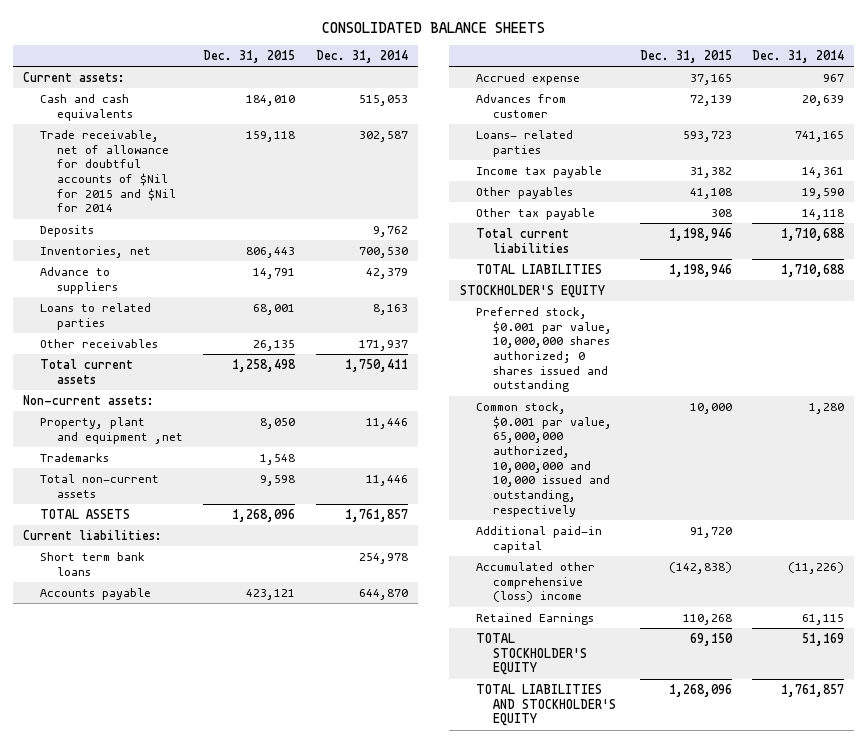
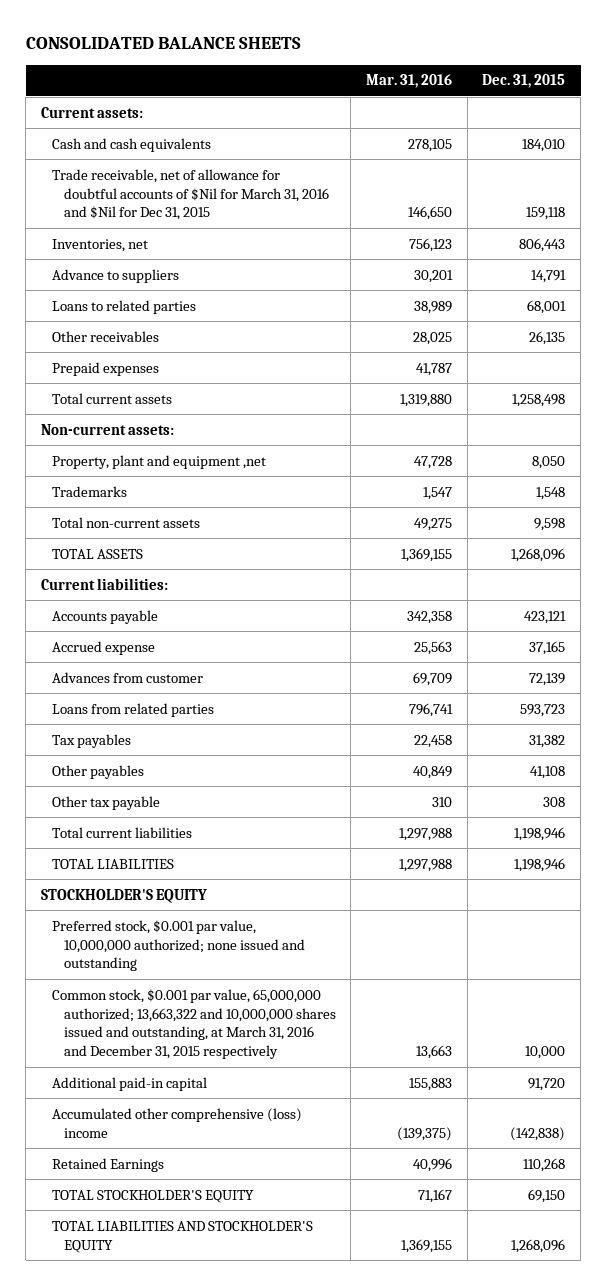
- | Dec. 31, 2015 | Dec. 31, 2014
+ | Mar. 31, 2016 | Dec. 31, 2015
- Trade receivable, net of allowance for doubtful accounts of $Nil for 2015 and $Nil for 2014 | 159,118 | 302,587
- Deposits | | 9,762
+ Trade receivable, net of allowance for doubtful accounts of $Nil for March 31, 2016 and $Nil for Dec 31, 2015 | 146,650 | 159,118
+ Prepaid expenses | 41,787 |
- Short term bank loans | | 254,978
- Loans- related parties | 593,723 | 741,165
- Income tax payable | 31,382 | 14,361
+ Loans from related parties | 796,741 | 593,723
+ Tax payables | 22,458 | 31,382
- Preferred stock, $0.001 par value, 10,000,000 shares authorized; 0 shares issued and outstanding
- Common stock, $0.001 par value, 65,000,000 authorized, 10,000,000 and 10,000 issued and outstanding, respectively | 10,000 | 1,280
+ Preferred stock, $0.001 par value, 10,000,000 authorized; none issued and outstanding
+ Common stock, $0.001 par value, 65,000,000 authorized; 13,663,322 and 10,000,000 shares issued and outstanding, at March 31, 2016 and December 31, 2015 respectively | 13,663 | 10,000

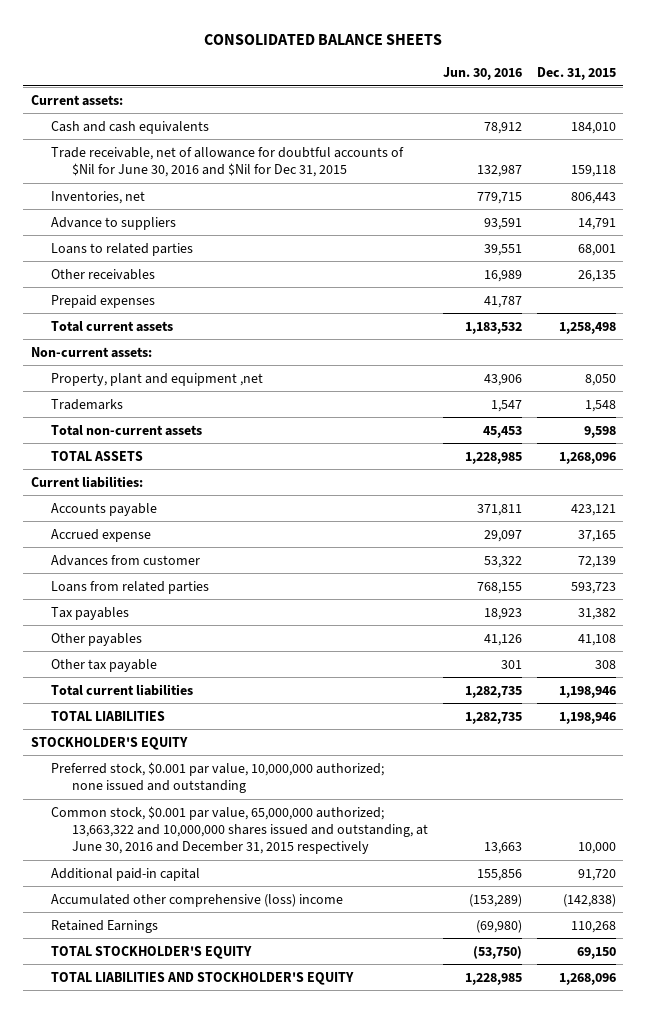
- | Mar. 31, 2016 | Dec. 31, 2015
+ | Jun. 30, 2016 | Dec. 31, 2015
- Trade receivable, net of allowance for doubtful accounts of $Nil for March 31, 2016 and $Nil for Dec 31, 2015 | 146,650 | 159,118
+ Trade receivable, net of allowance for doubtful accounts of $Nil for June 30, 2016 and $Nil for Dec 31, 2015 | 132,987 | 159,118
- Common stock, $0.001 par value, 65,000,000 authorized; 13,663,322 and 10,000,000 shares issued and outstanding, at March 31, 2016 and December 31, 2015 respectively | 13,663 | 10,000
+ Common stock, $0.001 par value, 65,000,000 authorized; 13,663,322 and 10,000,000 shares issued and outstanding, at June 30, 2016 and December 31, 2015 respectively | 13,663 | 10,000

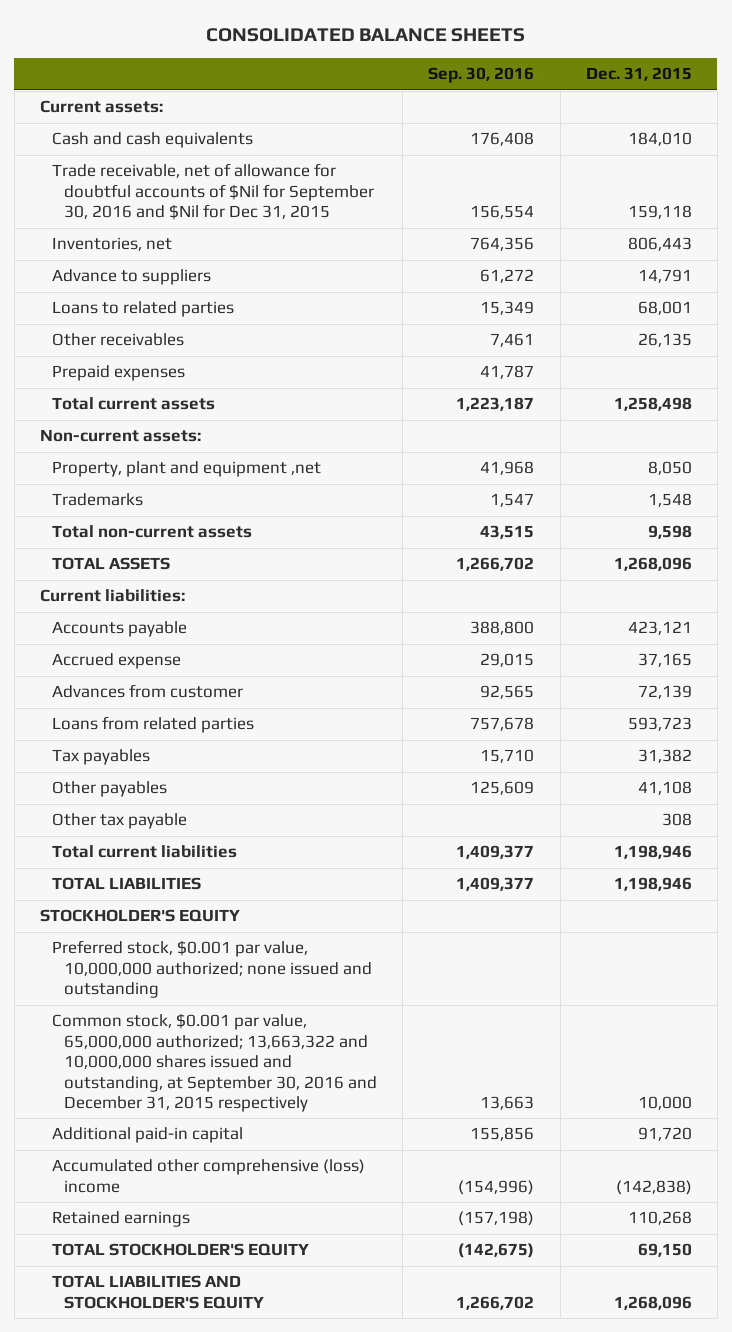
- | Jun. 30, 2016 | Dec. 31, 2015
+ | Sep. 30, 2016 | Dec. 31, 2015
- Trade receivable, net of allowance for doubtful accounts of $Nil for June 30, 2016 and $Nil for Dec 31, 2015 | 132,987 | 159,118
+ Trade receivable, net of allowance for doubtful accounts of $Nil for September 30, 2016 and $Nil for Dec 31, 2015 | 156,554 | 159,118
- Common stock, $0.001 par value, 65,000,000 authorized; 13,663,322 and 10,000,000 shares issued and outstanding, at June 30, 2016 and December 31, 2015 respectively | 13,663 | 10,000
+ Common stock, $0.001 par value, 65,000,000 authorized; 13,663,322 and 10,000,000 shares issued and outstanding, at September 30, 2016 and December 31, 2015 respectively | 13,663 | 10,000
- Retained Earnings | (69,980) | 110,268
+ Retained earnings | (157,198) | 110,268

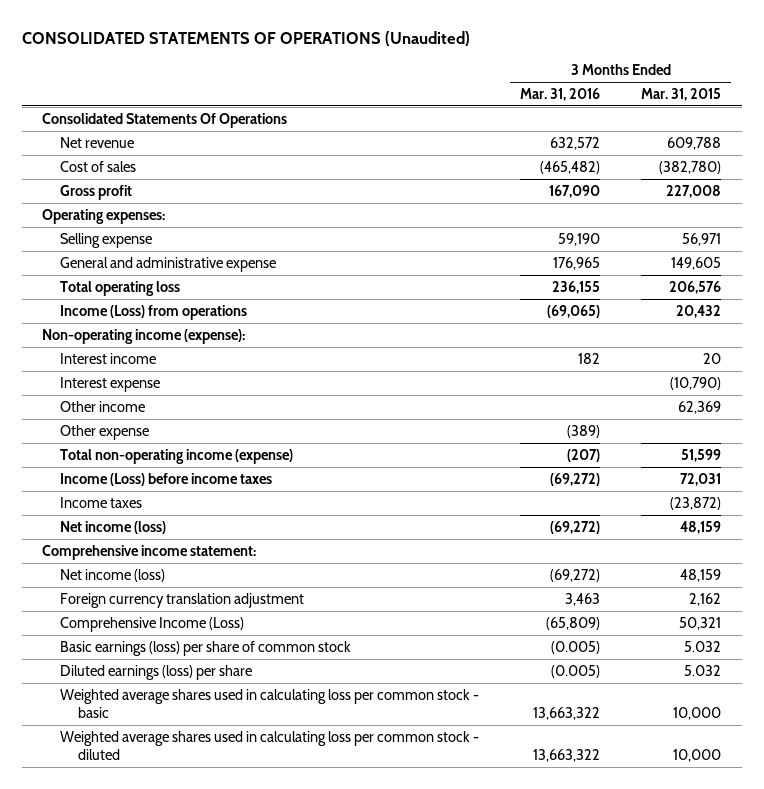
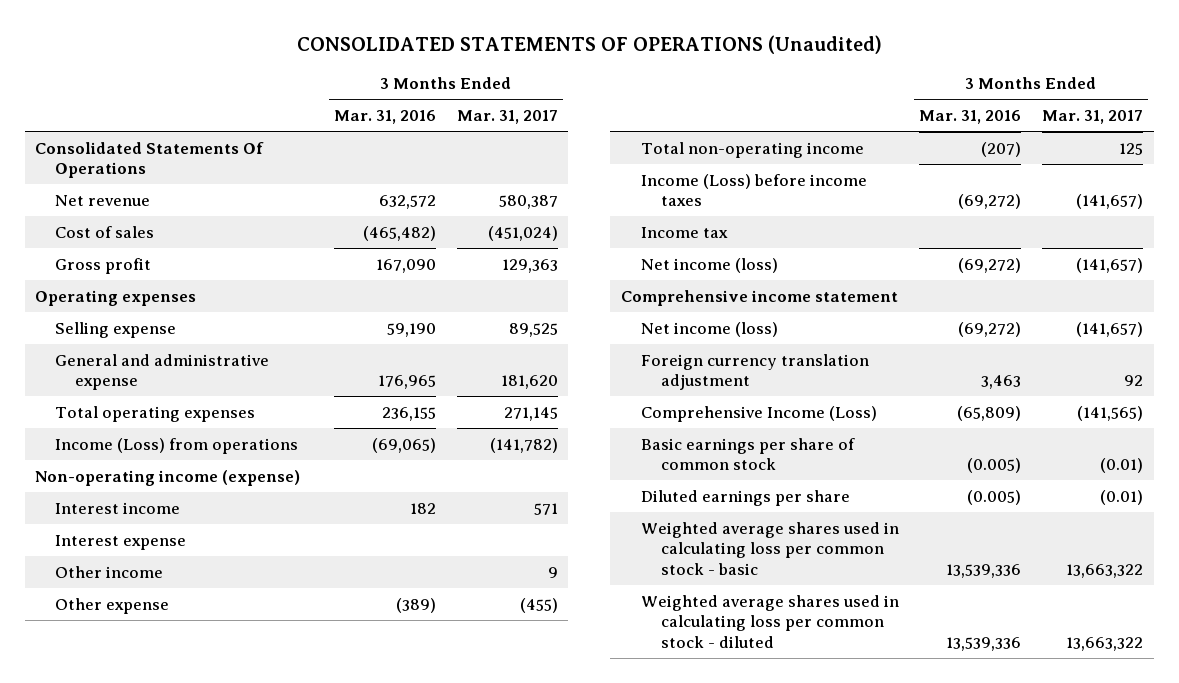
- | 3 Months Ended Mar. 31, 2016 | 3 Months Ended Mar. 31, 2015
+ | 3 Months Ended Mar. 31, 2016 | 3 Months Ended Mar. 31, 2017
- Operating expenses:
+ Operating expenses
- Total operating loss | 236,155 | 206,576
+ Total operating expenses | 236,155 | 271,145
- Non-operating income (expense):
+ Non-operating income (expense)
- Total non-operating income (expense) | (207) | 51,599
+ Total non-operating income | (207) | 125
- Income taxes | | (23,872)
+ Income tax
- Comprehensive income statement:
+ Comprehensive income statement
- Basic earnings (loss) per share of common stock | (0.005) | 5.032
- Diluted earnings (loss) per share | (0.005) | 5.032
- Weighted average shares used in calculating loss per common stock - basic | 13,663,322 | 10,000
- Weighted average shares used in calculating loss per common stock - diluted | 13,663,322 | 10,000
+ Basic earnings per share of common stock | (0.005) | (0.01)
+ Diluted earnings per share | (0.005) | (0.01)
+ Weighted average shares used in calculating loss per common stock - basic | 13,539,336 | 13,663,322
+ Weighted average shares used in calculating loss per common stock - diluted | 13,539,336 | 13,663,322

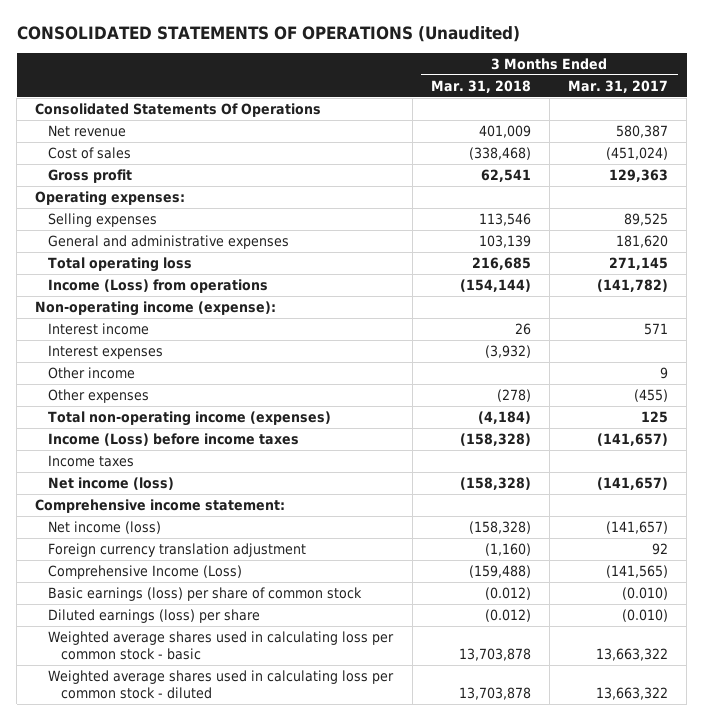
- | 3 Months Ended Mar. 31, 2016 | 3 Months Ended Mar. 31, 2017
+ | 3 Months Ended Mar. 31, 2018 | 3 Months Ended Mar. 31, 2017
- Operating expenses
- Selling expense | 59,190 | 89,525
- General and administrative expense | 176,965 | 181,620
- Total operating expenses | 236,155 | 271,145
+ Operating expenses:
+ Selling expenses | 113,546 | 89,525
+ General and administrative expenses | 103,139 | 181,620
+ Total operating loss | 216,685 | 271,145
- Non-operating income (expense)
+ Non-operating income (expense):
- Interest expense
+ Interest expenses | (3,932) |
- Other expense | (389) | (455)
- Total non-operating income | (207) | 125
+ Other expenses | (278) | (455)
+ Total non-operating income (expenses) | (4,184) | 125
- Income tax
+ Income taxes
- Comprehensive income statement
+ Comprehensive income statement:
- Basic earnings per share of common stock | (0.005) | (0.01)
- Diluted earnings per share | (0.005) | (0.01)
+ Basic earnings (loss) per share of common stock | (0.012) | (0.010)
+ Diluted earnings (loss) per share | (0.012) | (0.010)

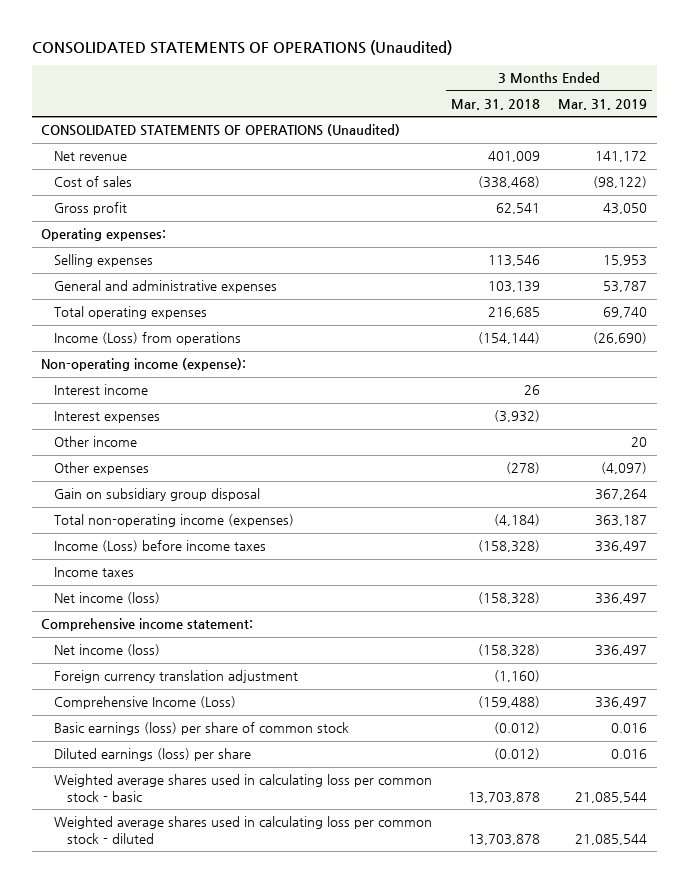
- | 3 Months Ended Mar. 31, 2018 | 3 Months Ended Mar. 31, 2017
+ | 3 Months Ended Mar. 31, 2018 | 3 Months Ended Mar. 31, 2019
- Consolidated Statements Of Operations
+ CONSOLIDATED STATEMENTS OF OPERATIONS (Unaudited)
- Total operating loss | 216,685 | 271,145
+ Total operating expenses | 216,685 | 69,740
+ Gain on subsidiary group disposal | | 367,264

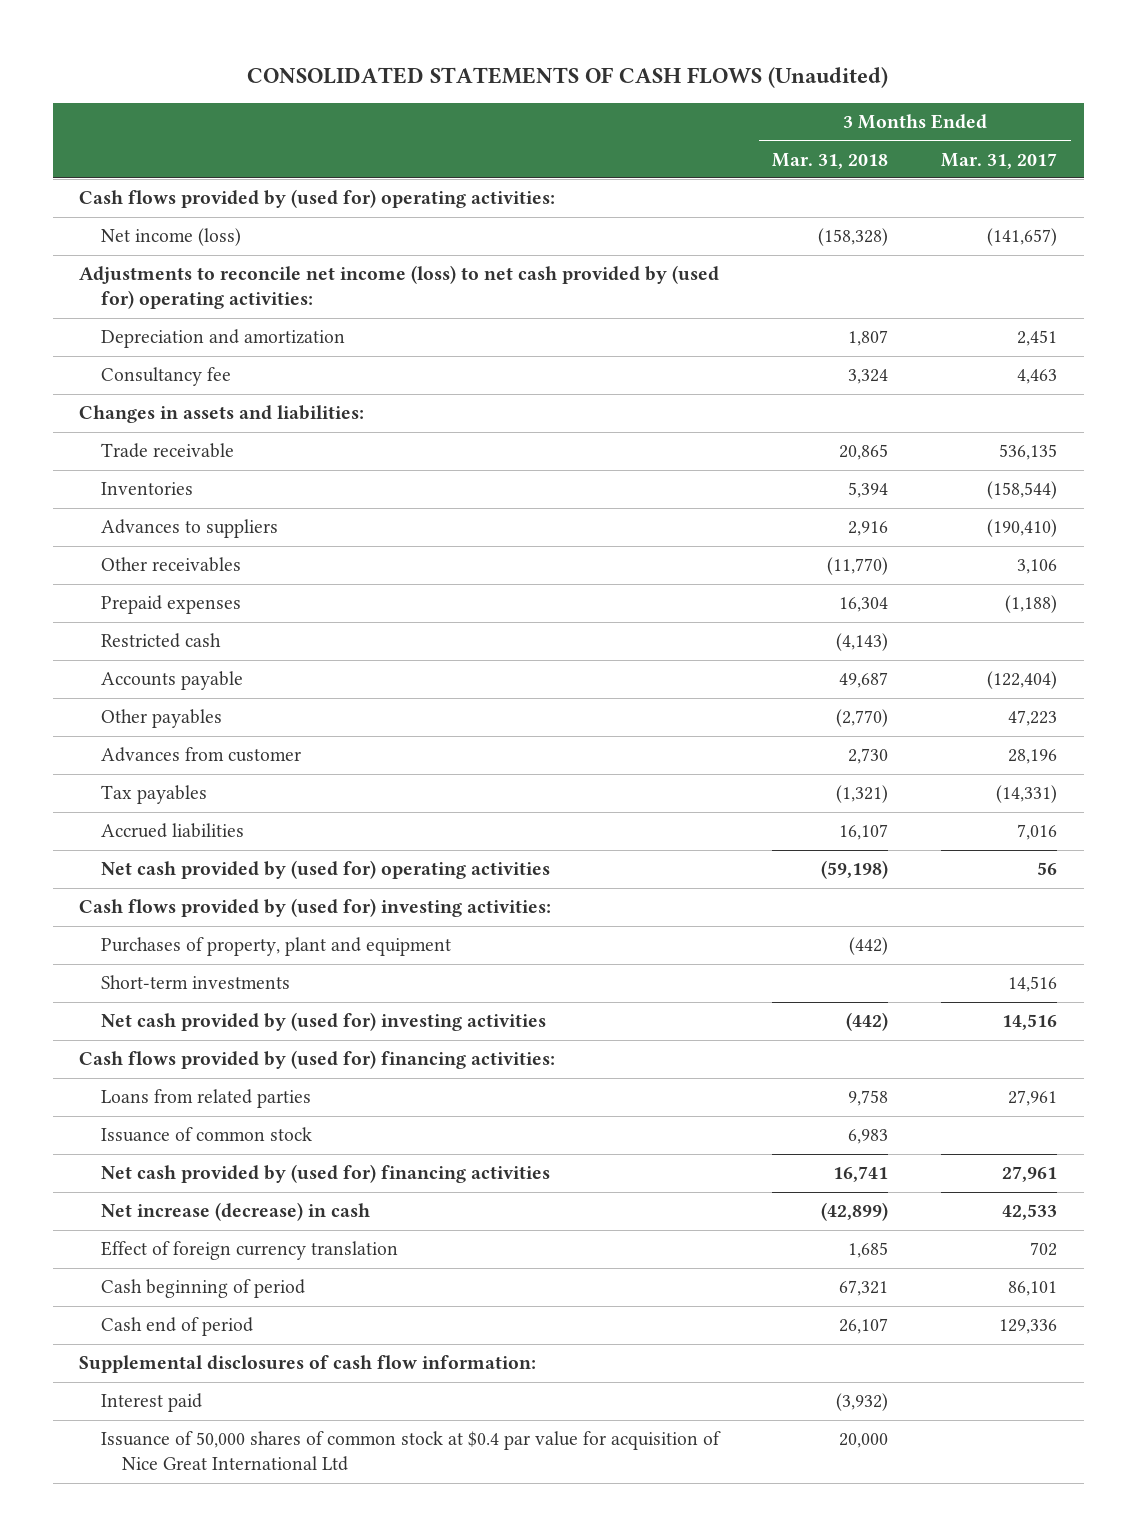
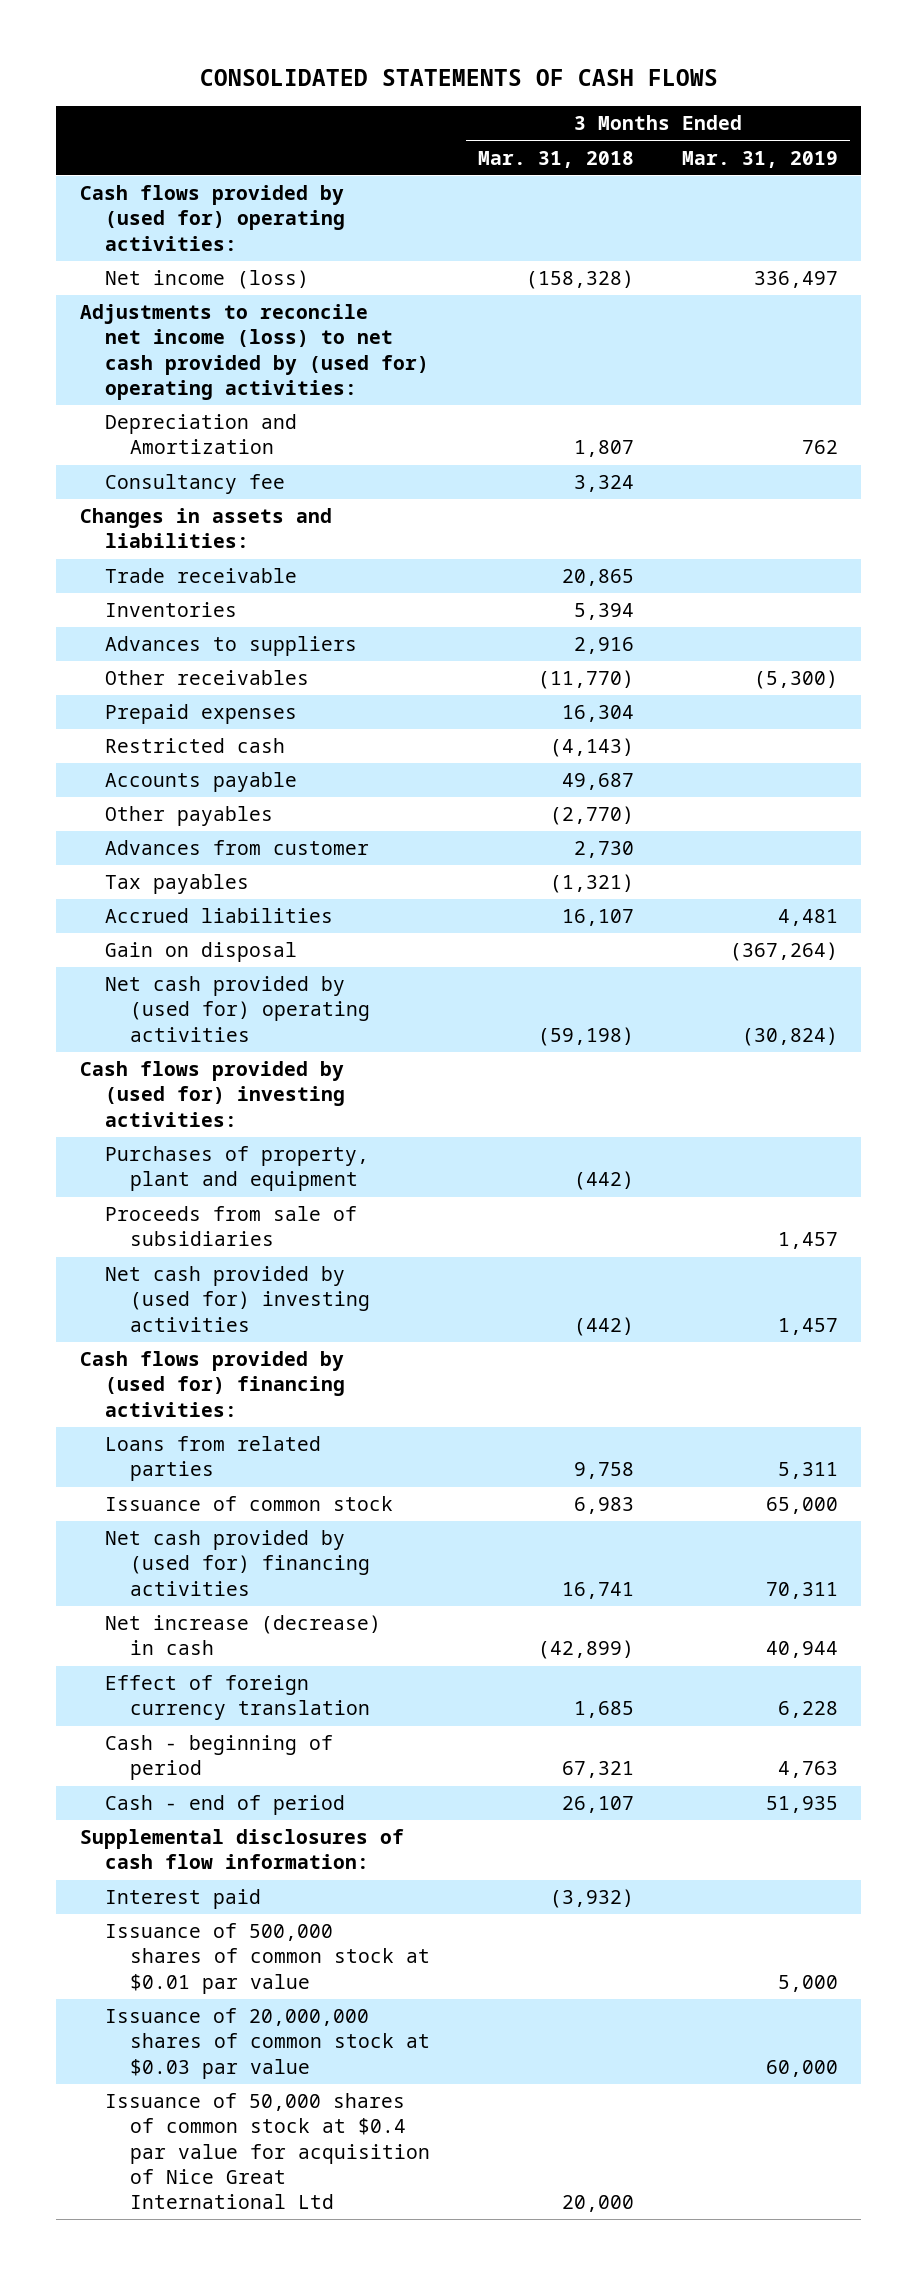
- CONSOLIDATED STATEMENTS OF CASH FLOWS (Unaudited)
+ CONSOLIDATED STATEMENTS OF CASH FLOWS
- | 3 Months Ended Mar. 31, 2018 | 3 Months Ended Mar. 31, 2017
+ | 3 Months Ended Mar. 31, 2018 | 3 Months Ended Mar. 31, 2019
- Depreciation and amortization | 1,807 | 2,451
+ Depreciation and Amortization | 1,807 | 762
+ Gain on disposal | | (367,264)
- Short-term investments | | 14,516
+ Proceeds from sale of subsidiaries | | 1,457
- Cash beginning of period | 67,321 | 86,101
- Cash end of period | 26,107 | 129,336
+ Cash - beginning of period | 67,321 | 4,763
+ Cash - end of period | 26,107 | 51,935
+ Issuance of 500,000 shares of common stock at $0.01 par value | | 5,000
+ Issuance of 20,000,000 shares of common stock at $0.03 par value | | 60,000

